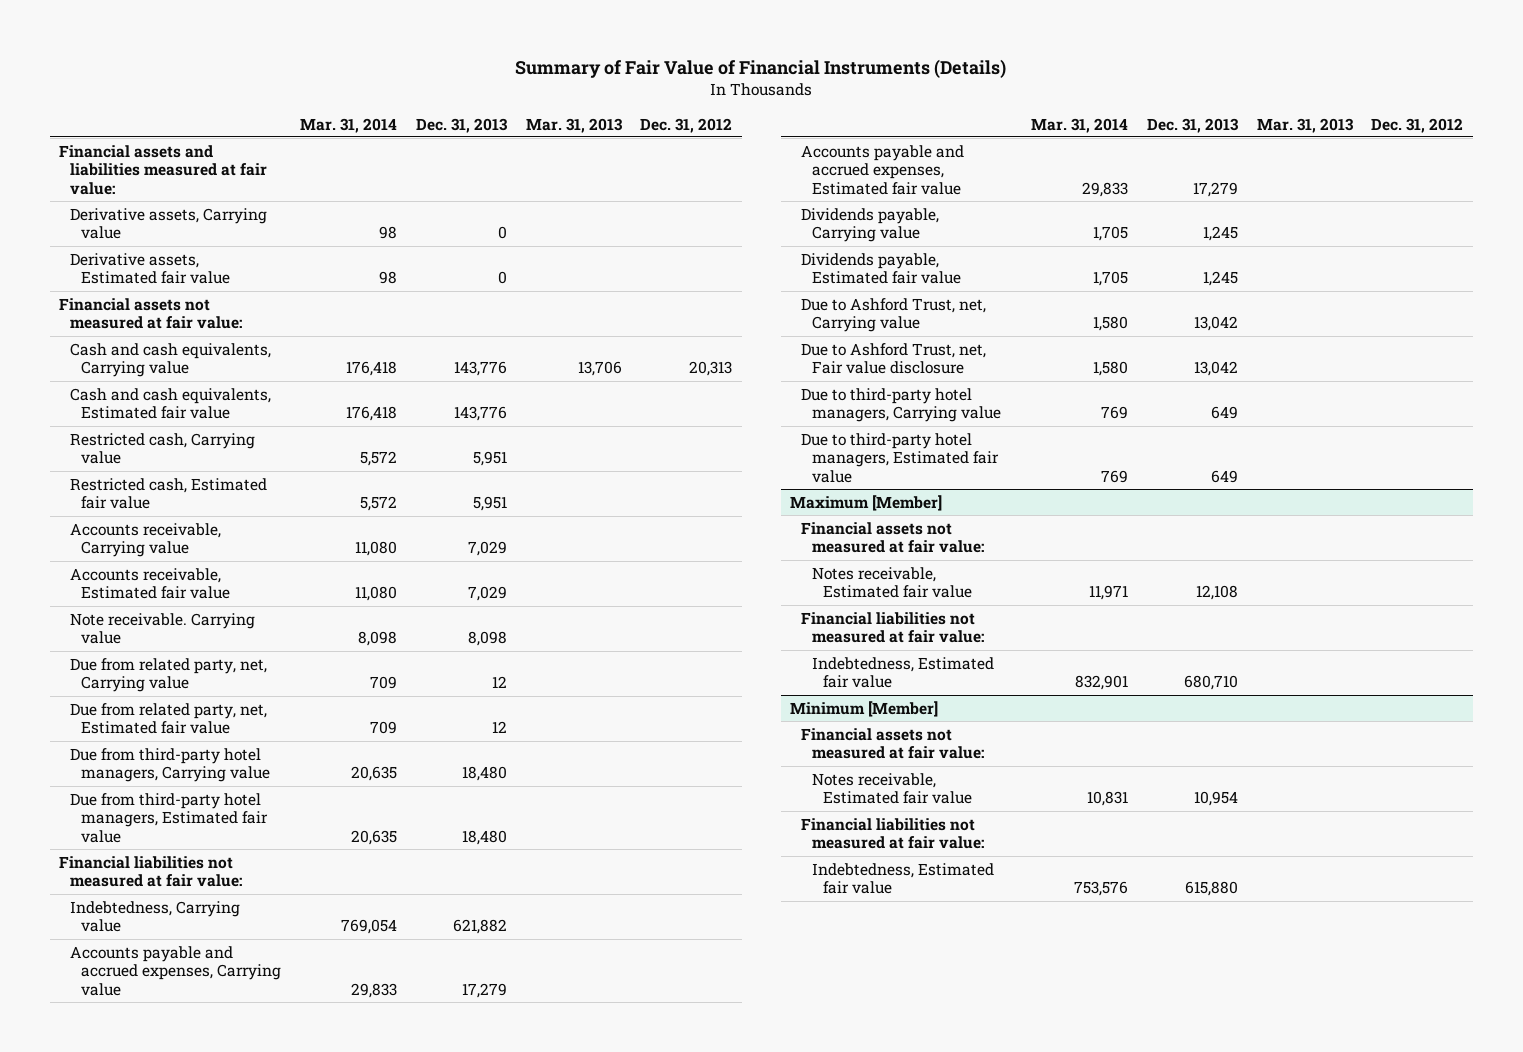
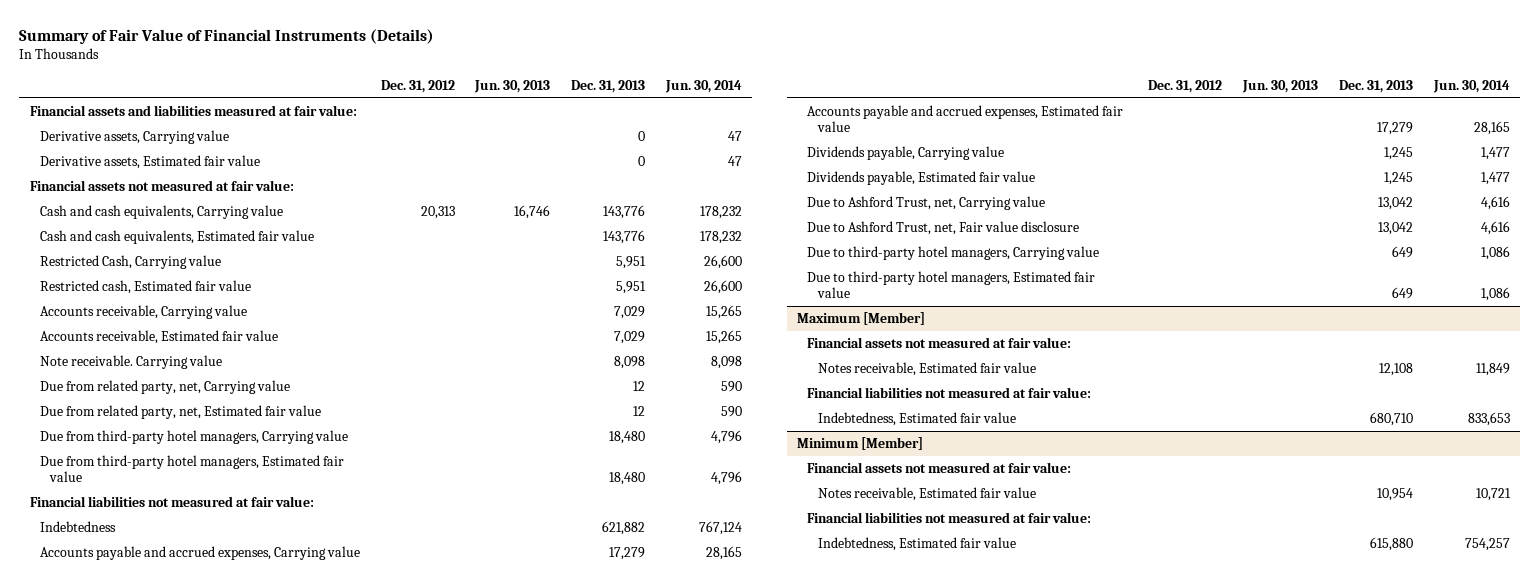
- | Mar. 31, 2014 | Dec. 31, 2013 | Mar. 31, 2013 | Dec. 31, 2012
+ | Dec. 31, 2012 | Jun. 30, 2013 | Dec. 31, 2013 | Jun. 30, 2014
- Restricted cash, Carrying value | 5,572 | 5,951 | |
+ Restricted Cash, Carrying value | | | 5,951 | 26,600
- Indebtedness, Carrying value | 769,054 | 621,882 | |
+ Indebtedness | | | 621,882 | 767,124

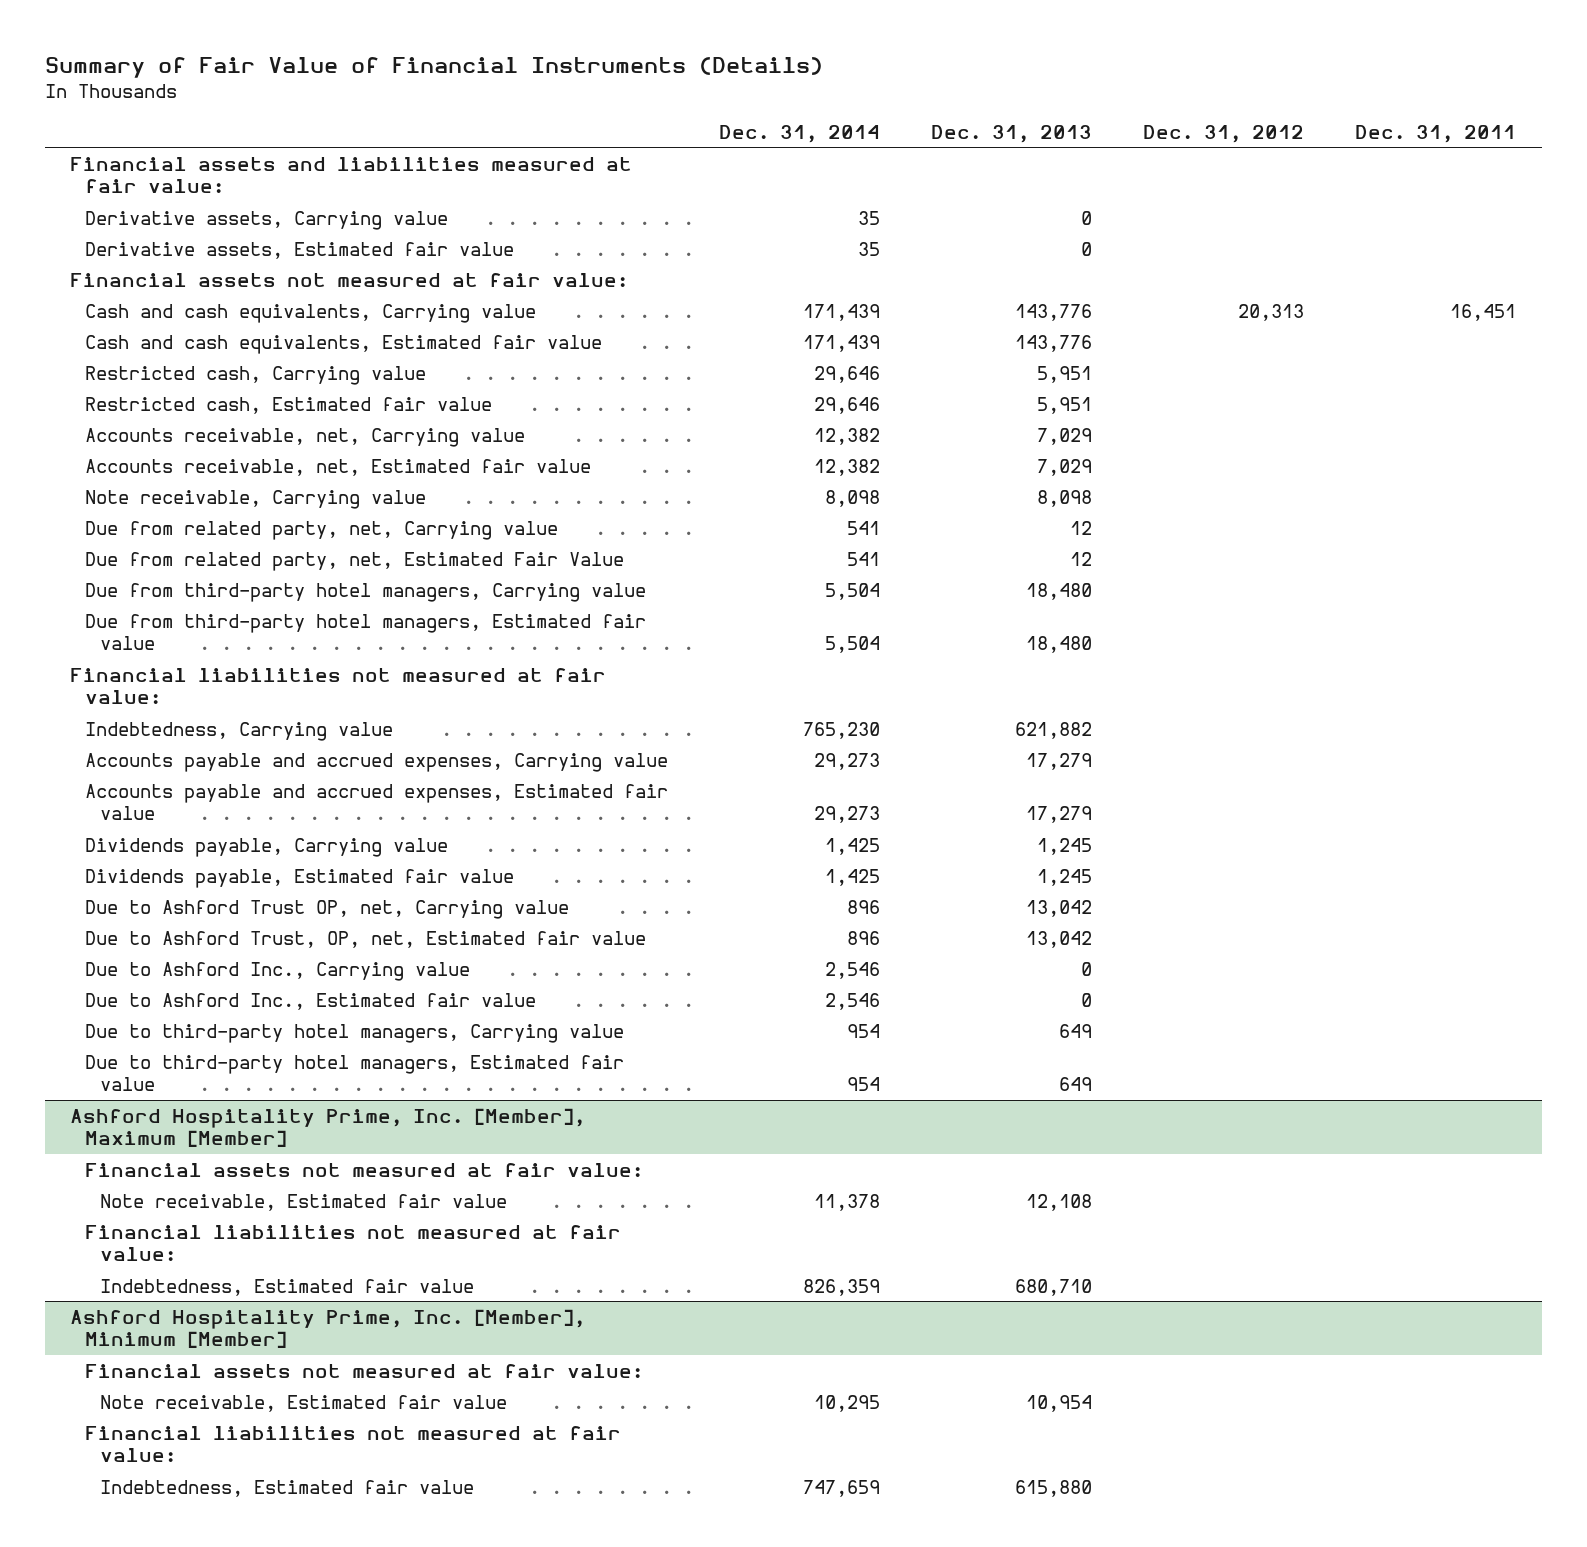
- | Dec. 31, 2012 | Jun. 30, 2013 | Dec. 31, 2013 | Jun. 30, 2014
+ | Dec. 31, 2014 | Dec. 31, 2013 | Dec. 31, 2012 | Dec. 31, 2011
- Restricted Cash, Carrying value | | | 5,951 | 26,600
+ Restricted cash, Carrying value | 29,646 | 5,951 | |
- Accounts receivable, Carrying value | | | 7,029 | 15,265
- Accounts receivable, Estimated fair value | | | 7,029 | 15,265
- Note receivable. Carrying value | | | 8,098 | 8,098
+ Accounts receivable, net, Carrying value | 12,382 | 7,029 | |
+ Accounts receivable, net, Estimated fair value | 12,382 | 7,029 | |
+ Note receivable, Carrying value | 8,098 | 8,098 | |
- Due from related party, net, Estimated fair value | | | 12 | 590
+ Due from related party, net, Estimated Fair Value | 541 | 12 | |
- Indebtedness | | | 621,882 | 767,124
+ Indebtedness, Carrying value | 765,230 | 621,882 | |
- Due to Ashford Trust, net, Carrying value | | | 13,042 | 4,616
- Due to Ashford Trust, net, Fair value disclosure | | | 13,042 | 4,616
+ Due to Ashford Trust OP, net, Carrying value | 896 | 13,042 | |
+ Due to Ashford Trust, OP, net, Estimated fair value | 896 | 13,042 | |
+ Due to Ashford Inc., Carrying value | 2,546 | 0 | |
+ Due to Ashford Inc., Estimated fair value | 2,546 | 0 | |
- Maximum [Member]
+ Ashford Hospitality Prime, Inc. [Member], Maximum [Member]
- Notes receivable, Estimated fair value | | | 12,108 | 11,849
+ Note receivable, Estimated fair value | 11,378 | 12,108 | |
- Minimum [Member]
+ Ashford Hospitality Prime, Inc. [Member], Minimum [Member]
- Notes receivable, Estimated fair value | | | 10,954 | 10,721
+ Note receivable, Estimated fair value | 10,295 | 10,954 | |

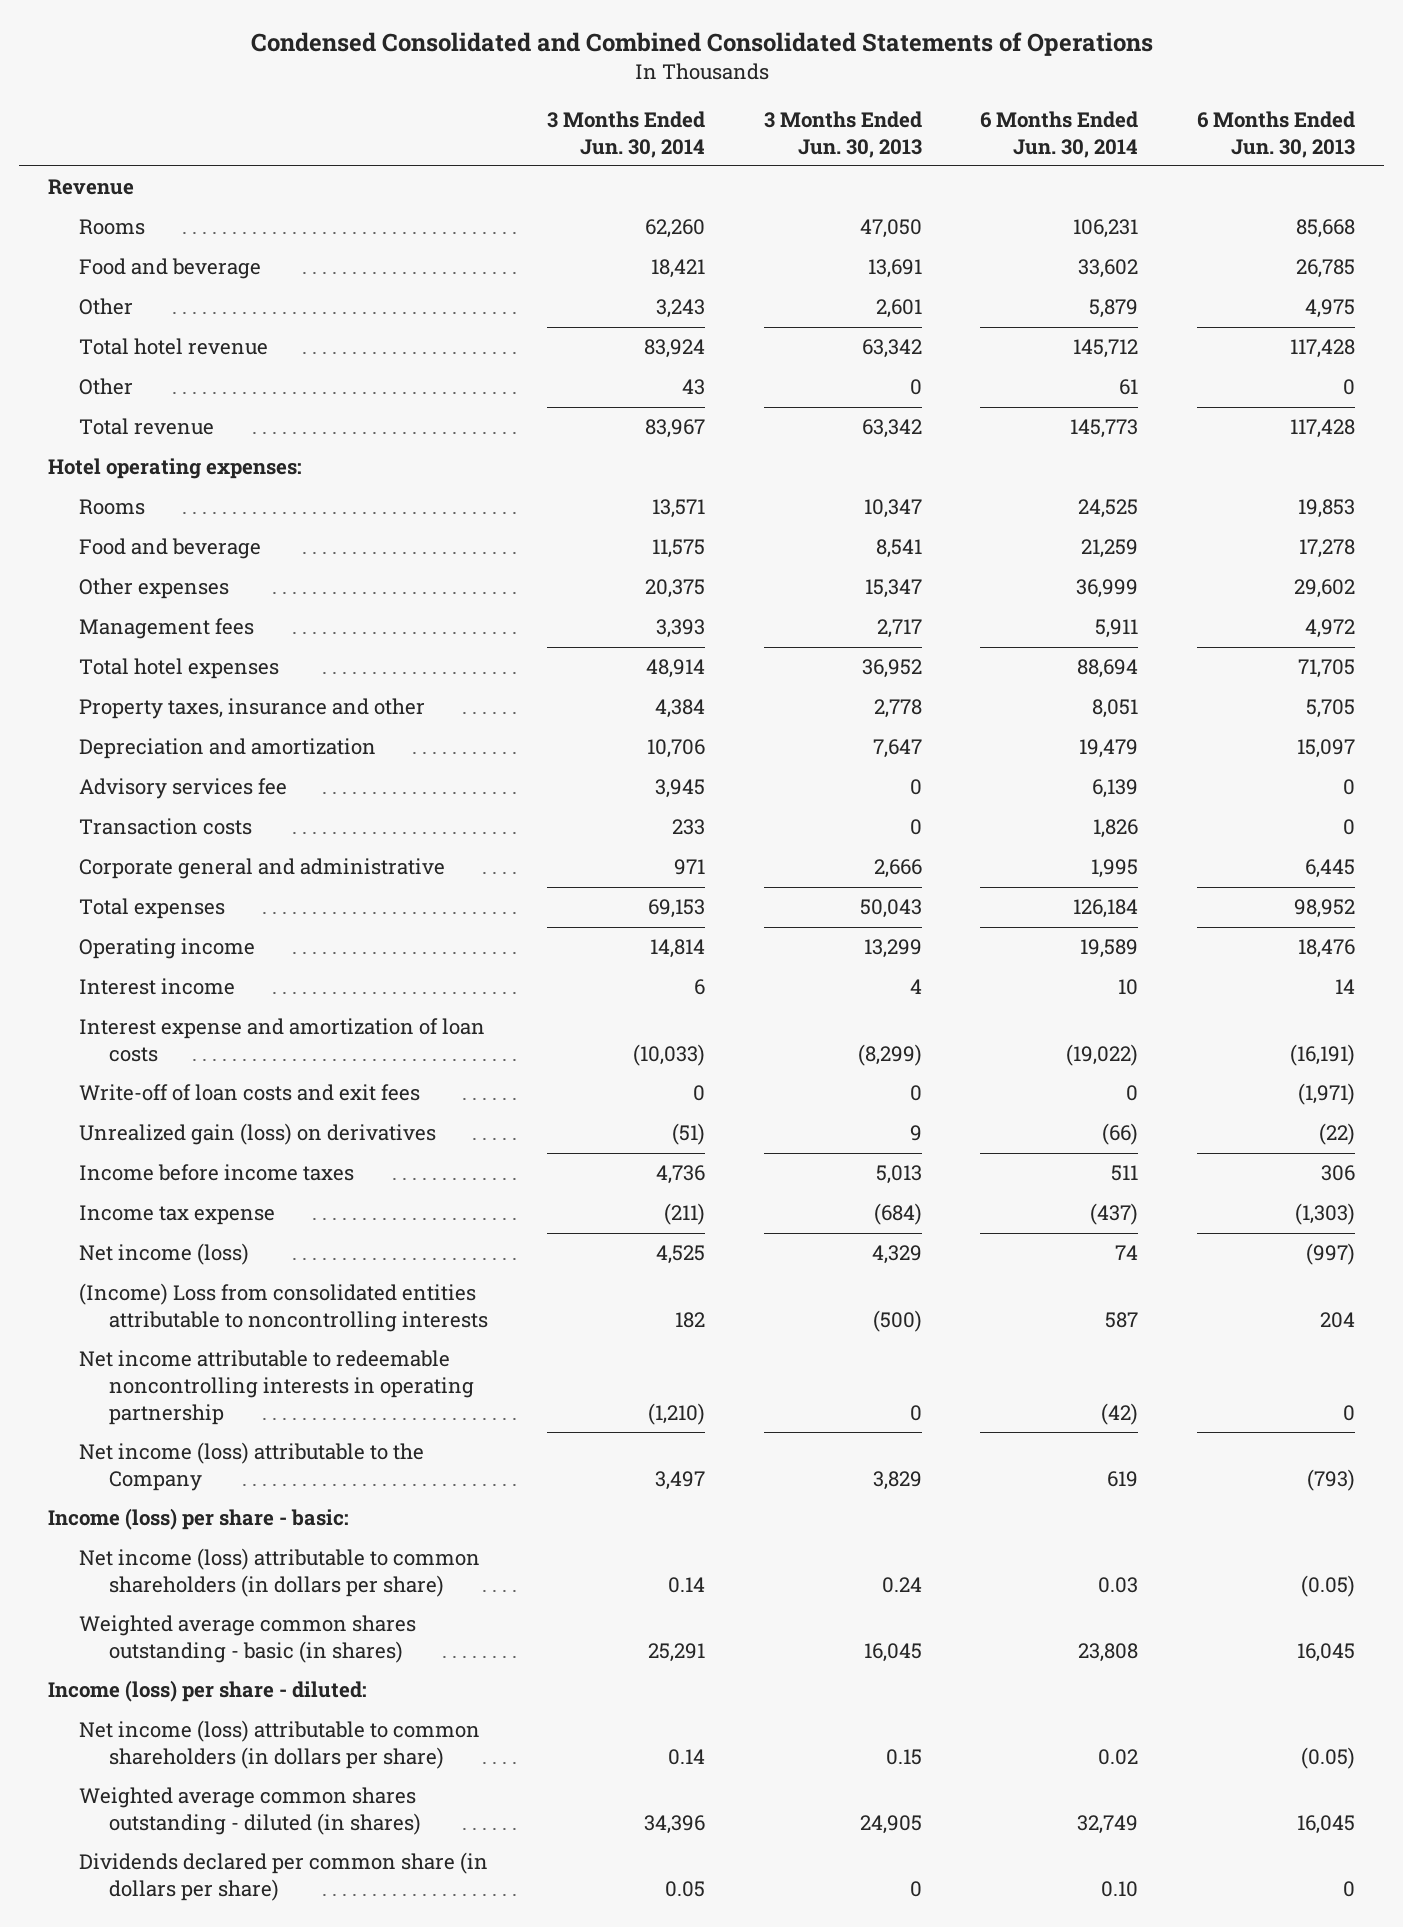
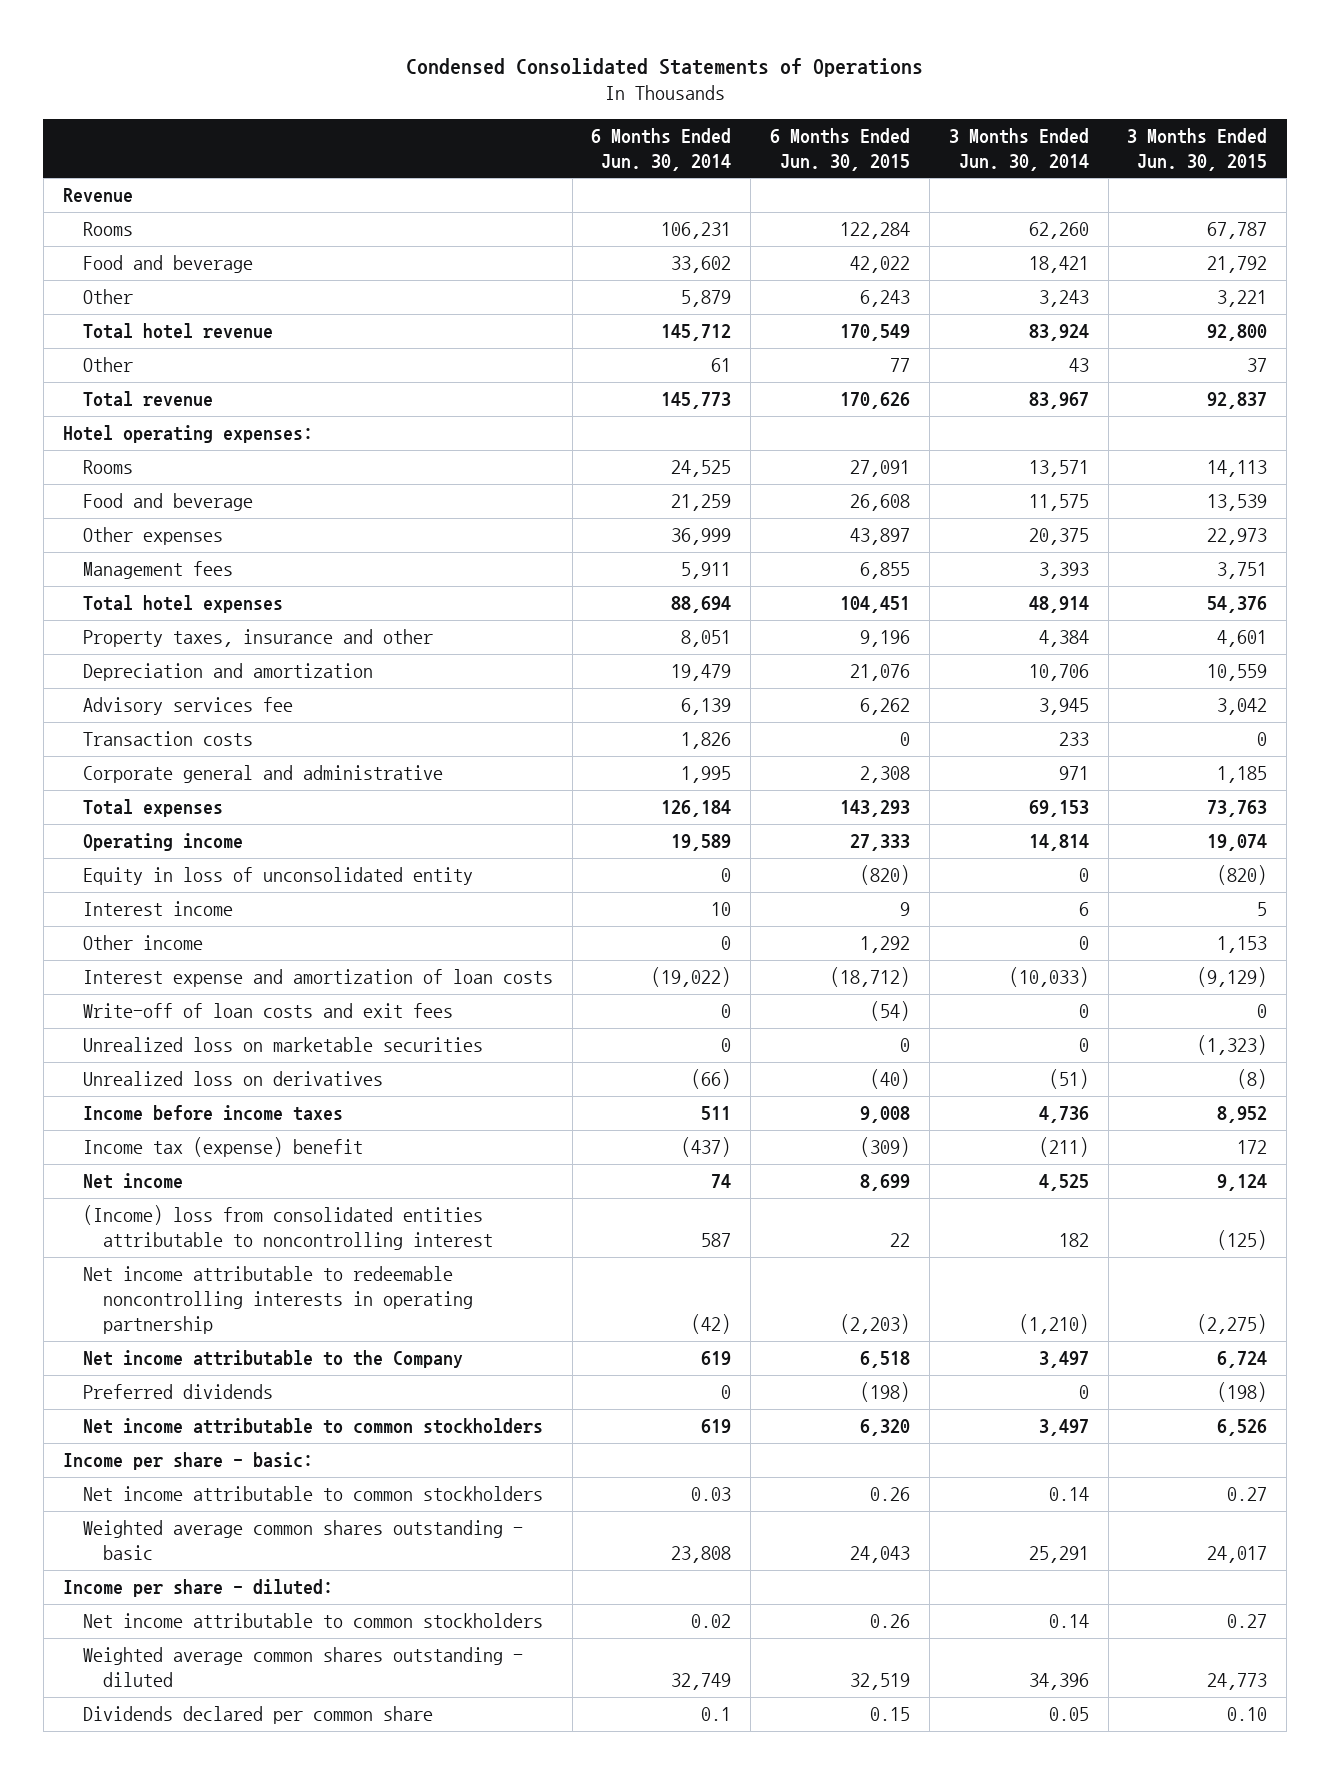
- Condensed Consolidated and Combined Consolidated Statements of Operations
+ Condensed Consolidated Statements of Operations
- | 3 Months Ended Jun. 30, 2014 | 3 Months Ended Jun. 30, 2013 | 6 Months Ended Jun. 30, 2014 | 6 Months Ended Jun. 30, 2013
+ | 6 Months Ended Jun. 30, 2014 | 6 Months Ended Jun. 30, 2015 | 3 Months Ended Jun. 30, 2014 | 3 Months Ended Jun. 30, 2015
+ Equity in loss of unconsolidated entity | 0 | (820) | 0 | (820)
+ Other income | 0 | 1,292 | 0 | 1,153
- Unrealized gain (loss) on derivatives | (51) | 9 | (66) | (22)
+ Unrealized loss on marketable securities | 0 | 0 | 0 | (1,323)
+ Unrealized loss on derivatives | (66) | (40) | (51) | (8)
- Income tax expense | (211) | (684) | (437) | (1,303)
- Net income (loss) | 4,525 | 4,329 | 74 | (997)
- (Income) Loss from consolidated entities attributable to noncontrolling interests | 182 | (500) | 587 | 204
+ Income tax (expense) benefit | (437) | (309) | (211) | 172
+ Net income | 74 | 8,699 | 4,525 | 9,124
+ (Income) loss from consolidated entities attributable to noncontrolling interest | 587 | 22 | 182 | (125)
- Net income (loss) attributable to the Company | 3,497 | 3,829 | 619 | (793)
- Income (loss) per share - basic:
- Net income (loss) attributable to common shareholders (in dollars per share) | 0.14 | 0.24 | 0.03 | (0.05)
- Weighted average common shares outstanding - basic (in shares) | 25,291 | 16,045 | 23,808 | 16,045
- Income (loss) per share - diluted:
- Net income (loss) attributable to common shareholders (in dollars per share) | 0.14 | 0.15 | 0.02 | (0.05)
- Weighted average common shares outstanding - diluted (in shares) | 34,396 | 24,905 | 32,749 | 16,045
- Dividends declared per common share (in dollars per share) | 0.05 | 0 | 0.10 | 0
+ Net income attributable to the Company | 619 | 6,518 | 3,497 | 6,724
+ Preferred dividends | 0 | (198) | 0 | (198)
+ Net income attributable to common stockholders | 619 | 6,320 | 3,497 | 6,526
+ Income per share - basic:
+ Net income attributable to common stockholders | 0.03 | 0.26 | 0.14 | 0.27
+ Weighted average common shares outstanding - basic | 23,808 | 24,043 | 25,291 | 24,017
+ Income per share - diluted:
+ Net income attributable to common stockholders | 0.02 | 0.26 | 0.14 | 0.27
+ Weighted average common shares outstanding - diluted | 32,749 | 32,519 | 34,396 | 24,773
+ Dividends declared per common share | 0.1 | 0.15 | 0.05 | 0.10

